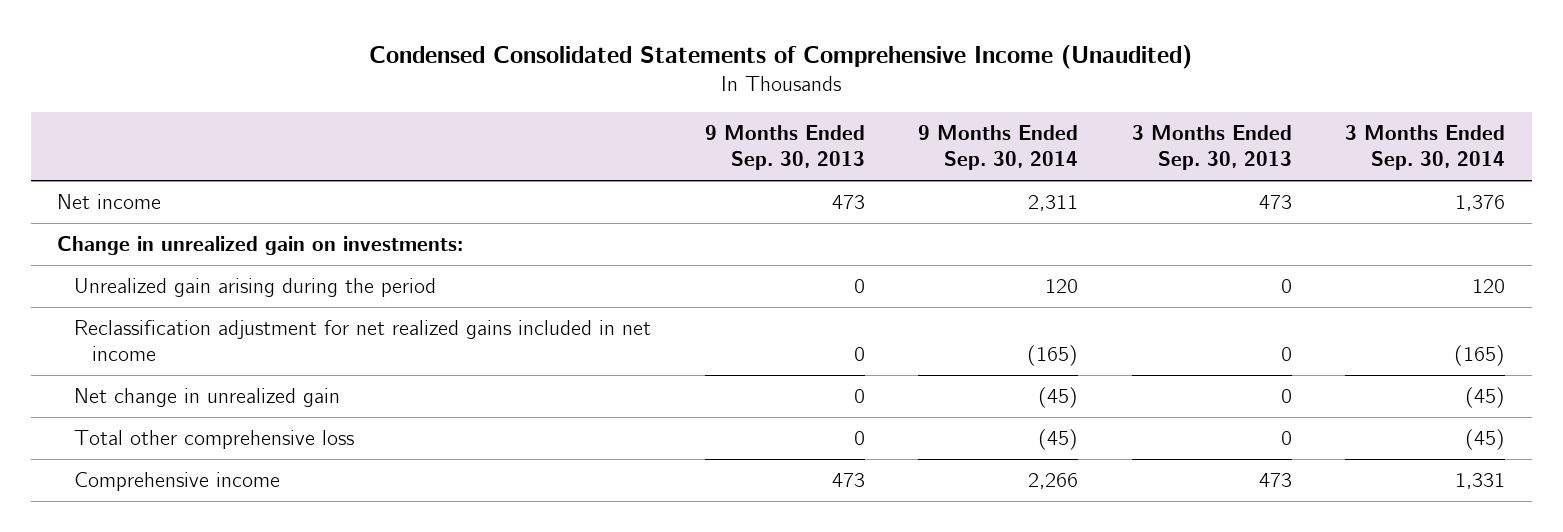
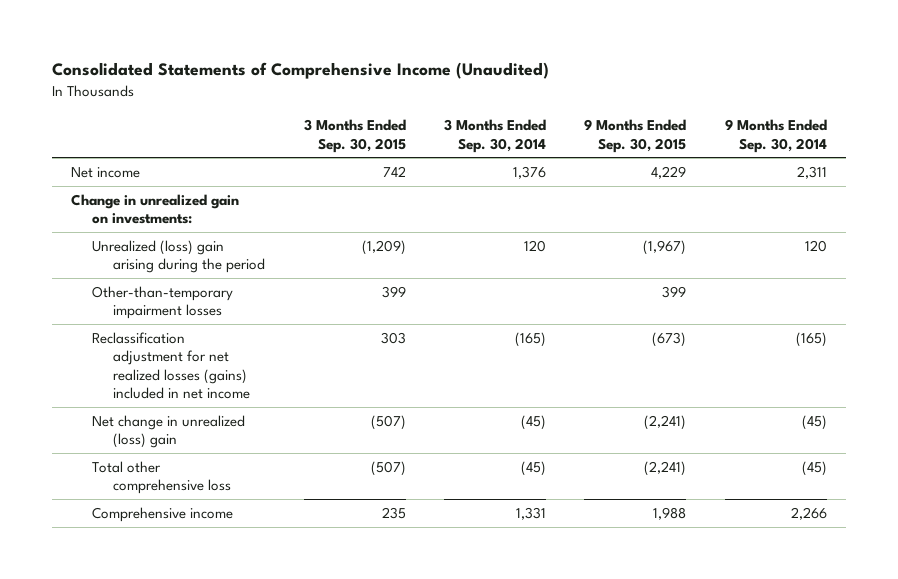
- Condensed Consolidated Statements of Comprehensive Income (Unaudited)
+ Consolidated Statements of Comprehensive Income (Unaudited)
- | 9 Months Ended Sep. 30, 2013 | 9 Months Ended Sep. 30, 2014 | 3 Months Ended Sep. 30, 2013 | 3 Months Ended Sep. 30, 2014
+ | 3 Months Ended Sep. 30, 2015 | 3 Months Ended Sep. 30, 2014 | 9 Months Ended Sep. 30, 2015 | 9 Months Ended Sep. 30, 2014
- Unrealized gain arising during the period | 0 | 120 | 0 | 120
- Reclassification adjustment for net realized gains included in net income | 0 | (165) | 0 | (165)
- Net change in unrealized gain | 0 | (45) | 0 | (45)
+ Unrealized (loss) gain arising during the period | (1,209) | 120 | (1,967) | 120
+ Other-than-temporary impairment losses | 399 | | 399 |
+ Reclassification adjustment for net realized losses (gains) included in net income | 303 | (165) | (673) | (165)
+ Net change in unrealized (loss) gain | (507) | (45) | (2,241) | (45)

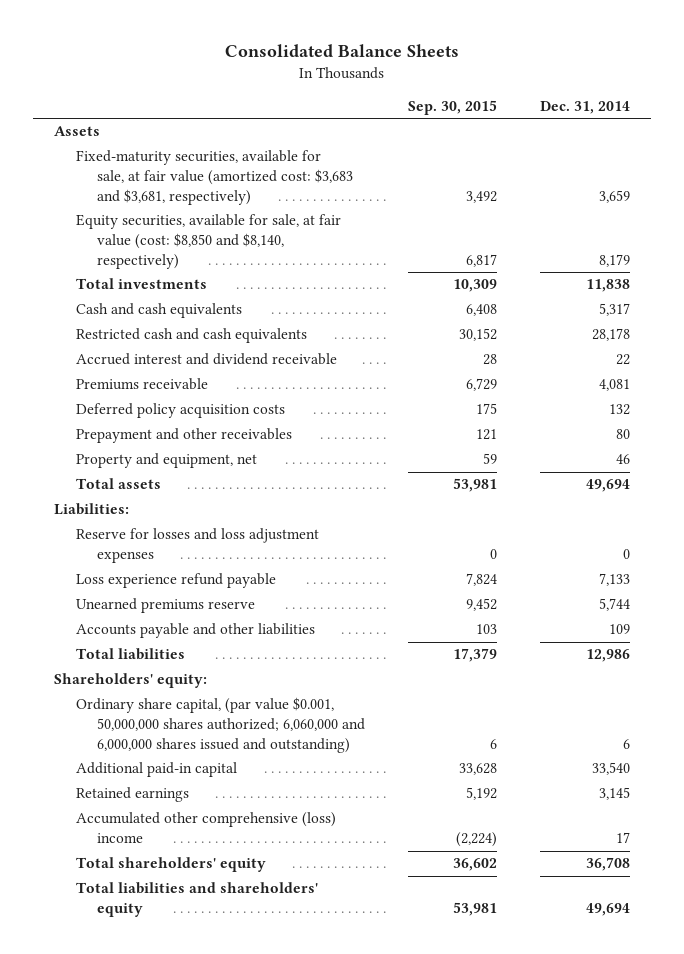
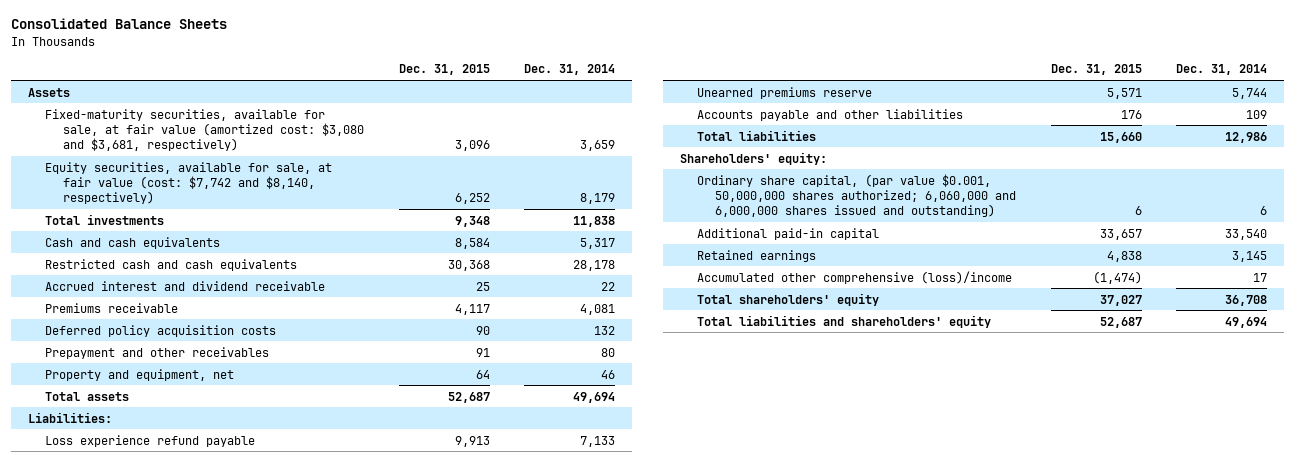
- | Sep. 30, 2015 | Dec. 31, 2014
+ | Dec. 31, 2015 | Dec. 31, 2014
- Fixed-maturity securities, available for sale, at fair value (amortized cost: $3,683 and $3,681, respectively) | 3,492 | 3,659
- Equity securities, available for sale, at fair value (cost: $8,850 and $8,140, respectively) | 6,817 | 8,179
+ Fixed-maturity securities, available for sale, at fair value (amortized cost: $3,080 and $3,681, respectively) | 3,096 | 3,659
+ Equity securities, available for sale, at fair value (cost: $7,742 and $8,140, respectively) | 6,252 | 8,179
- Reserve for losses and loss adjustment expenses | 0 | 0
- Accumulated other comprehensive (loss) income | (2,224) | 17
+ Accumulated other comprehensive (loss)/income | (1,474) | 17

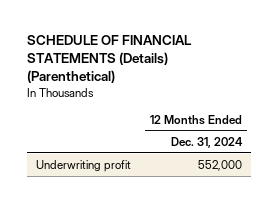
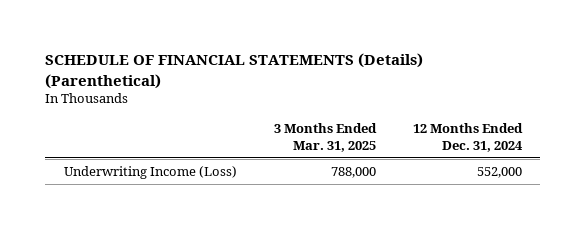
- | 12 Months Ended Dec. 31, 2024
+ | 3 Months Ended Mar. 31, 2025 | 12 Months Ended Dec. 31, 2024
- Underwriting profit | 552,000
+ Underwriting Income (Loss) | 788,000 | 552,000

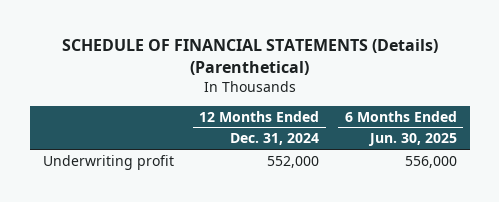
- | 3 Months Ended Mar. 31, 2025 | 12 Months Ended Dec. 31, 2024
+ | 12 Months Ended Dec. 31, 2024 | 6 Months Ended Jun. 30, 2025
- Underwriting Income (Loss) | 788,000 | 552,000
+ Underwriting profit | 552,000 | 556,000

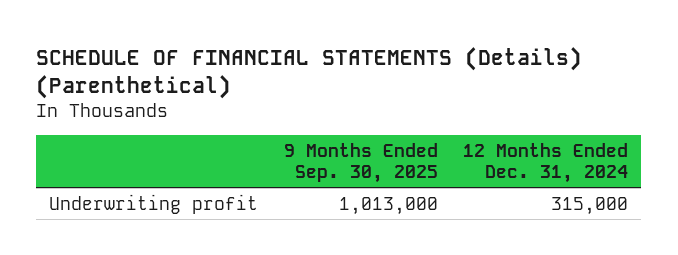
- | 12 Months Ended Dec. 31, 2024 | 6 Months Ended Jun. 30, 2025
+ | 9 Months Ended Sep. 30, 2025 | 12 Months Ended Dec. 31, 2024
- Underwriting profit | 552,000 | 556,000
+ Underwriting profit | 1,013,000 | 315,000

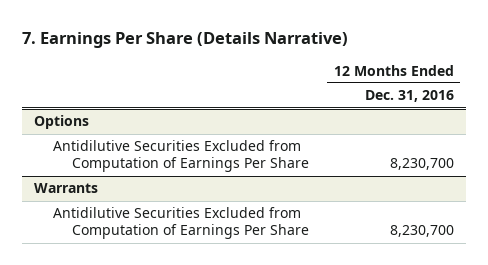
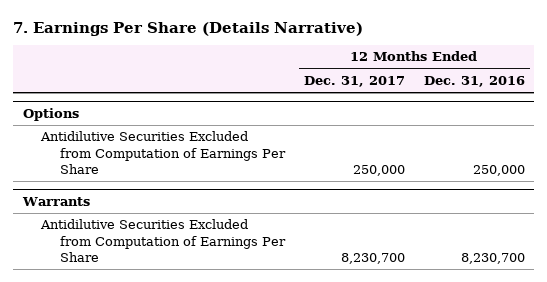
- | 12 Months Ended Dec. 31, 2016
+ | 12 Months Ended Dec. 31, 2017 | 12 Months Ended Dec. 31, 2016
@ Options
- Antidilutive Securities Excluded from Computation of Earnings Per Share | 8,230,700
+ Antidilutive Securities Excluded from Computation of Earnings Per Share | 250,000 | 250,000

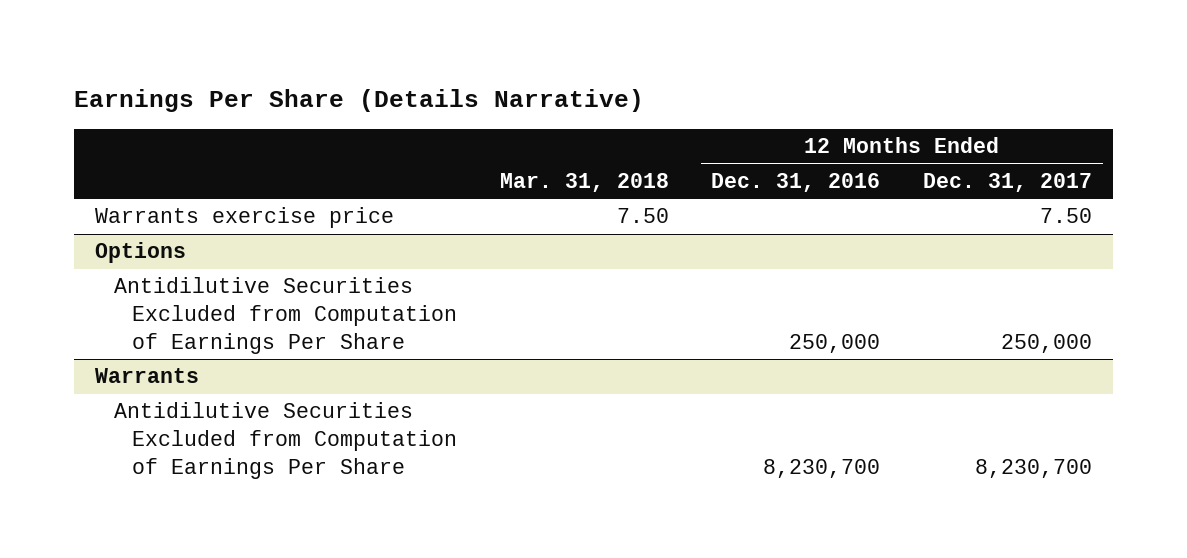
- 7. Earnings Per Share (Details Narrative)
+ Earnings Per Share (Details Narrative)
- | 12 Months Ended Dec. 31, 2017 | 12 Months Ended Dec. 31, 2016
+ | Mar. 31, 2018 | 12 Months Ended Dec. 31, 2016 | 12 Months Ended Dec. 31, 2017
+ Warrants exercise price | 7.50 | | 7.50

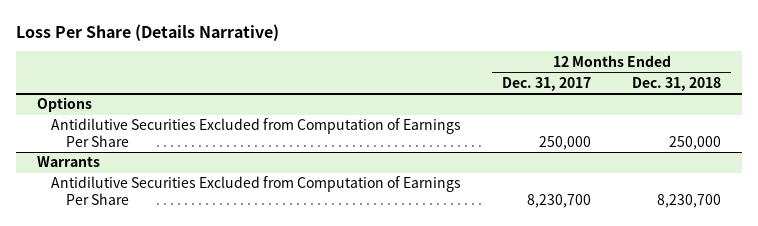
- Earnings Per Share (Details Narrative)
+ Loss Per Share (Details Narrative)
- | Mar. 31, 2018 | 12 Months Ended Dec. 31, 2016 | 12 Months Ended Dec. 31, 2017
+ | 12 Months Ended Dec. 31, 2017 | 12 Months Ended Dec. 31, 2018
- Warrants exercise price | 7.50 | | 7.50

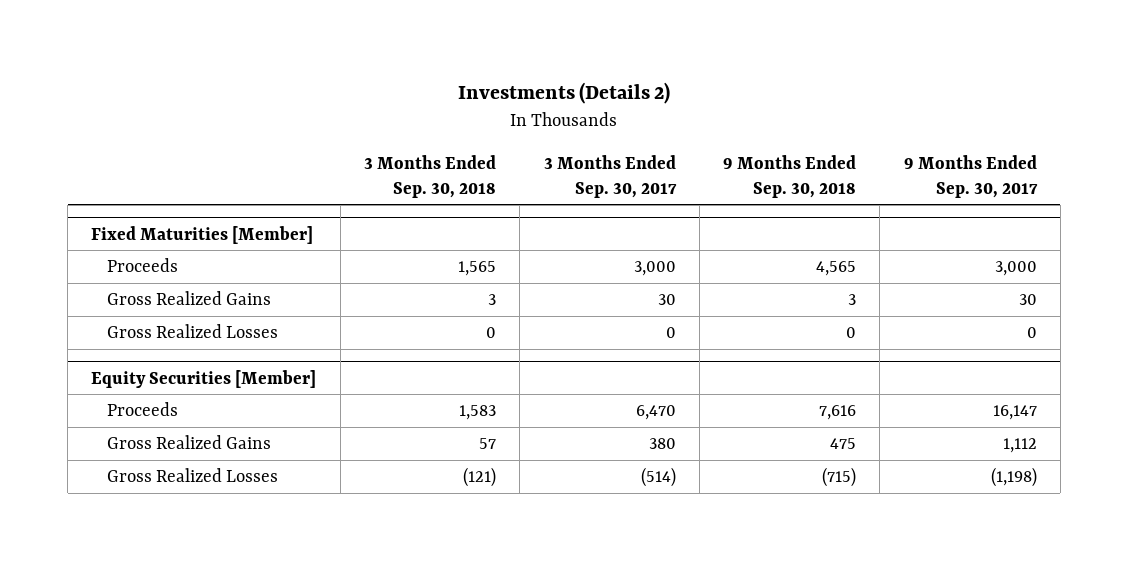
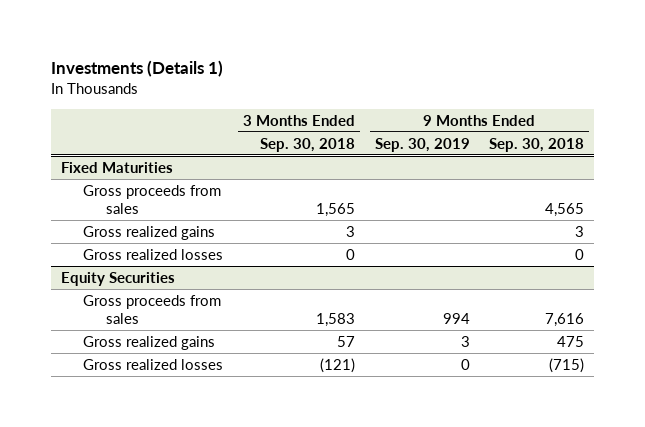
- Investments (Details 2)
+ Investments (Details 1)
- | 3 Months Ended Sep. 30, 2018 | 3 Months Ended Sep. 30, 2017 | 9 Months Ended Sep. 30, 2018 | 9 Months Ended Sep. 30, 2017
+ | 3 Months Ended Sep. 30, 2018 | 9 Months Ended Sep. 30, 2019 | 9 Months Ended Sep. 30, 2018
- Fixed Maturities [Member]
- Proceeds | 1,565 | 3,000 | 4,565 | 3,000
- Gross Realized Gains | 3 | 30 | 3 | 30
- Gross Realized Losses | 0 | 0 | 0 | 0
- Equity Securities [Member]
- Proceeds | 1,583 | 6,470 | 7,616 | 16,147
- Gross Realized Gains | 57 | 380 | 475 | 1,112
- Gross Realized Losses | (121) | (514) | (715) | (1,198)
+ Fixed Maturities
+ Gross proceeds from sales | 1,565 | | 4,565
+ Gross realized gains | 3 | | 3
+ Gross realized losses | 0 | | 0
+ Equity Securities
+ Gross proceeds from sales | 1,583 | 994 | 7,616
+ Gross realized gains | 57 | 3 | 475
+ Gross realized losses | (121) | 0 | (715)

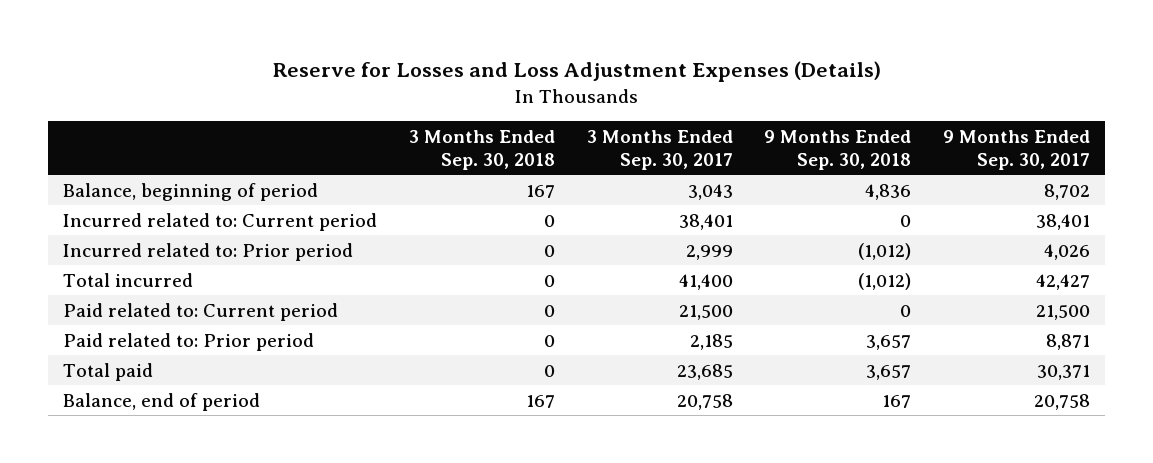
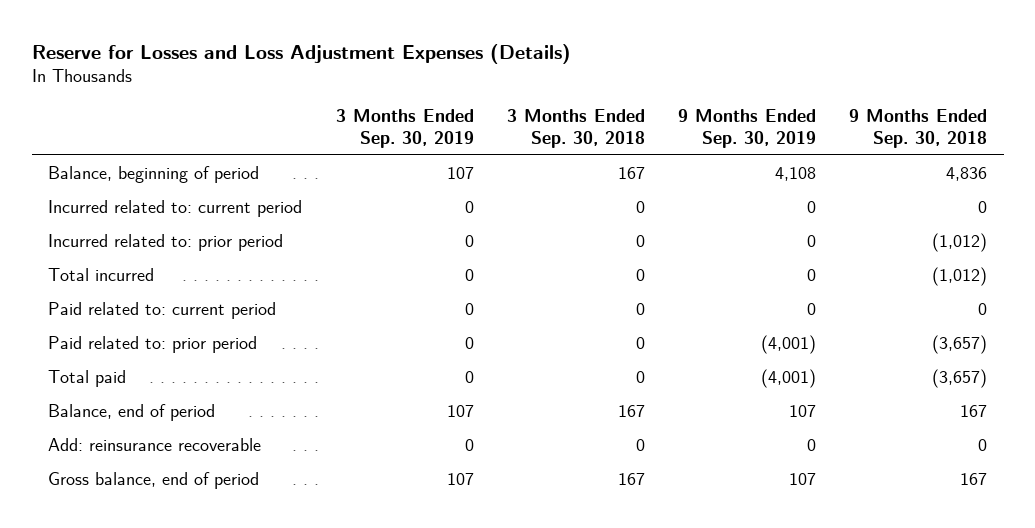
- | 3 Months Ended Sep. 30, 2018 | 3 Months Ended Sep. 30, 2017 | 9 Months Ended Sep. 30, 2018 | 9 Months Ended Sep. 30, 2017
+ | 3 Months Ended Sep. 30, 2019 | 3 Months Ended Sep. 30, 2018 | 9 Months Ended Sep. 30, 2019 | 9 Months Ended Sep. 30, 2018
- Incurred related to: Current period | 0 | 38,401 | 0 | 38,401
- Incurred related to: Prior period | 0 | 2,999 | (1,012) | 4,026
+ Incurred related to: current period | 0 | 0 | 0 | 0
+ Incurred related to: prior period | 0 | 0 | 0 | (1,012)
- Paid related to: Current period | 0 | 21,500 | 0 | 21,500
- Paid related to: Prior period | 0 | 2,185 | 3,657 | 8,871
- Total paid | 0 | 23,685 | 3,657 | 30,371
+ Paid related to: current period | 0 | 0 | 0 | 0
+ Paid related to: prior period | 0 | 0 | (4,001) | (3,657)
+ Total paid | 0 | 0 | (4,001) | (3,657)
+ Add: reinsurance recoverable | 0 | 0 | 0 | 0
+ Gross balance, end of period | 107 | 167 | 107 | 167

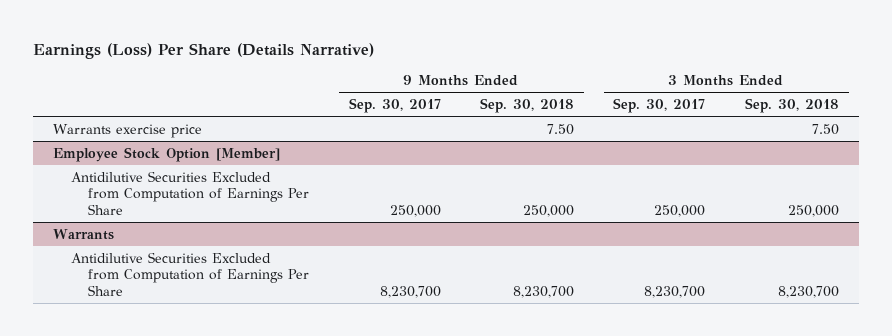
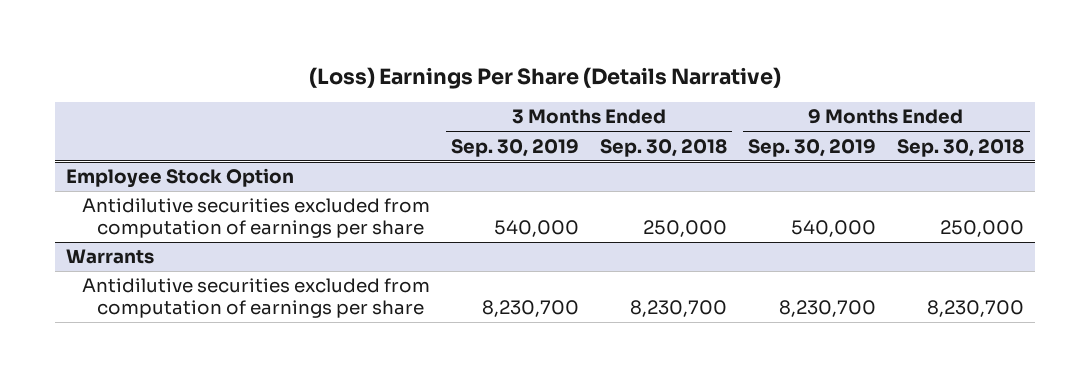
- Earnings (Loss) Per Share (Details Narrative)
+ (Loss) Earnings Per Share (Details Narrative)
- | 9 Months Ended Sep. 30, 2017 | 9 Months Ended Sep. 30, 2018 | 3 Months Ended Sep. 30, 2017 | 3 Months Ended Sep. 30, 2018
+ | 3 Months Ended Sep. 30, 2019 | 3 Months Ended Sep. 30, 2018 | 9 Months Ended Sep. 30, 2019 | 9 Months Ended Sep. 30, 2018
- Warrants exercise price | | 7.50 | | 7.50
- Employee Stock Option [Member]
- Antidilutive Securities Excluded from Computation of Earnings Per Share | 250,000 | 250,000 | 250,000 | 250,000
+ Employee Stock Option
+ Antidilutive securities excluded from computation of earnings per share | 540,000 | 250,000 | 540,000 | 250,000
@ Warrants
- Antidilutive Securities Excluded from Computation of Earnings Per Share | 8,230,700 | 8,230,700 | 8,230,700 | 8,230,700
+ Antidilutive securities excluded from computation of earnings per share | 8,230,700 | 8,230,700 | 8,230,700 | 8,230,700

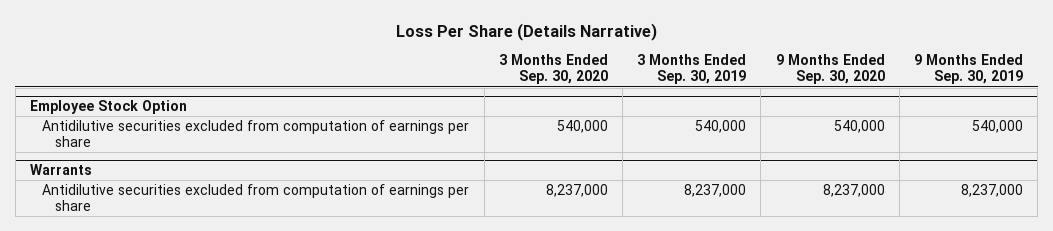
- (Loss) Earnings Per Share (Details Narrative)
+ Loss Per Share (Details Narrative)
- | 3 Months Ended Sep. 30, 2019 | 3 Months Ended Sep. 30, 2018 | 9 Months Ended Sep. 30, 2019 | 9 Months Ended Sep. 30, 2018
+ | 3 Months Ended Sep. 30, 2020 | 3 Months Ended Sep. 30, 2019 | 9 Months Ended Sep. 30, 2020 | 9 Months Ended Sep. 30, 2019
@ Warrants
- Antidilutive securities excluded from computation of earnings per share | 8,230,700 | 8,230,700 | 8,230,700 | 8,230,700
+ Antidilutive securities excluded from computation of earnings per share | 8,237,000 | 8,237,000 | 8,237,000 | 8,237,000

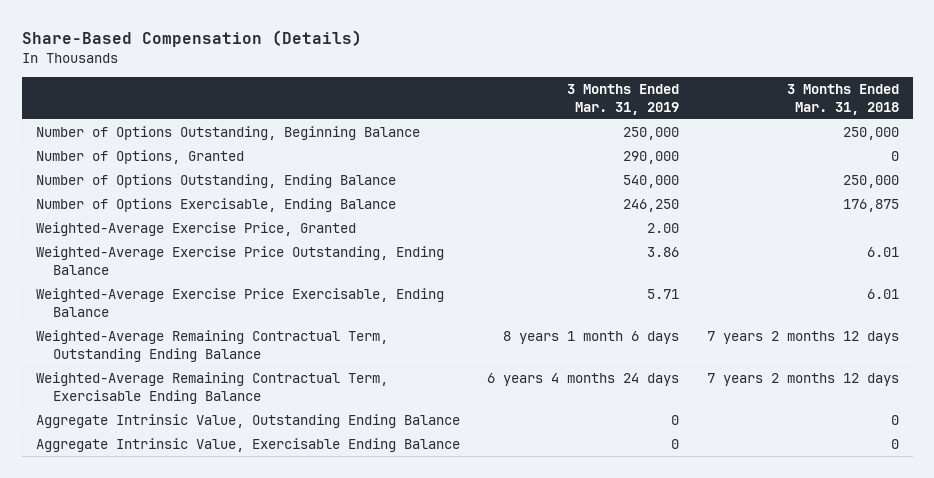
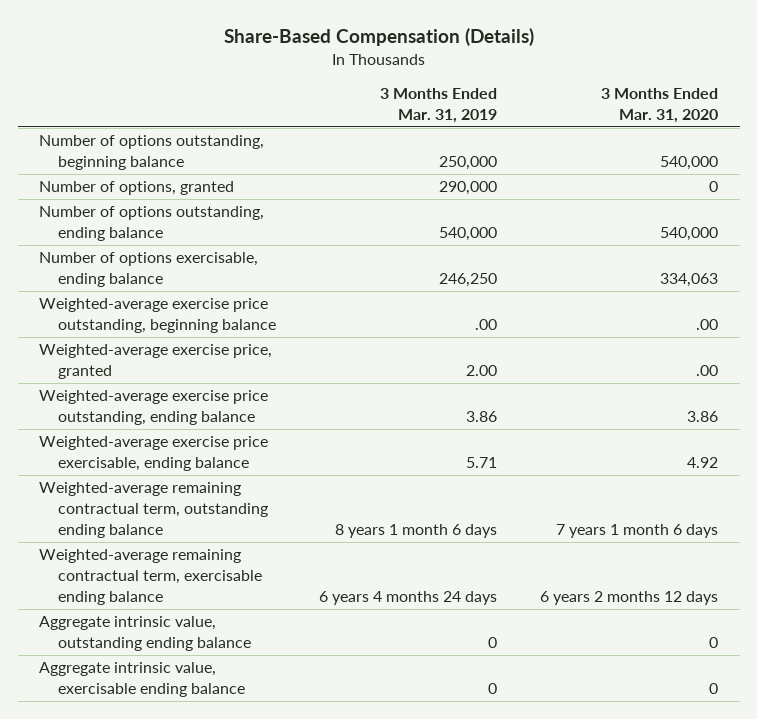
- | 3 Months Ended Mar. 31, 2019 | 3 Months Ended Mar. 31, 2018
+ | 3 Months Ended Mar. 31, 2019 | 3 Months Ended Mar. 31, 2020
- Number of Options Outstanding, Beginning Balance | 250,000 | 250,000
- Number of Options, Granted | 290,000 | 0
- Number of Options Outstanding, Ending Balance | 540,000 | 250,000
- Number of Options Exercisable, Ending Balance | 246,250 | 176,875
- Weighted-Average Exercise Price, Granted | 2.00 |
- Weighted-Average Exercise Price Outstanding, Ending Balance | 3.86 | 6.01
- Weighted-Average Exercise Price Exercisable, Ending Balance | 5.71 | 6.01
- Weighted-Average Remaining Contractual Term, Outstanding Ending Balance | 8 years 1 month 6 days | 7 years 2 months 12 days
- Weighted-Average Remaining Contractual Term, Exercisable Ending Balance | 6 years 4 months 24 days | 7 years 2 months 12 days
- Aggregate Intrinsic Value, Outstanding Ending Balance | 0 | 0
- Aggregate Intrinsic Value, Exercisable Ending Balance | 0 | 0
+ Number of options outstanding, beginning balance | 250,000 | 540,000
+ Number of options, granted | 290,000 | 0
+ Number of options outstanding, ending balance | 540,000 | 540,000
+ Number of options exercisable, ending balance | 246,250 | 334,063
+ Weighted-average exercise price outstanding, beginning balance | .00 | .00
+ Weighted-average exercise price, granted | 2.00 | .00
+ Weighted-average exercise price outstanding, ending balance | 3.86 | 3.86
+ Weighted-average exercise price exercisable, ending balance | 5.71 | 4.92
+ Weighted-average remaining contractual term, outstanding ending balance | 8 years 1 month 6 days | 7 years 1 month 6 days
+ Weighted-average remaining contractual term, exercisable ending balance | 6 years 4 months 24 days | 6 years 2 months 12 days
+ Aggregate intrinsic value, outstanding ending balance | 0 | 0
+ Aggregate intrinsic value, exercisable ending balance | 0 | 0

